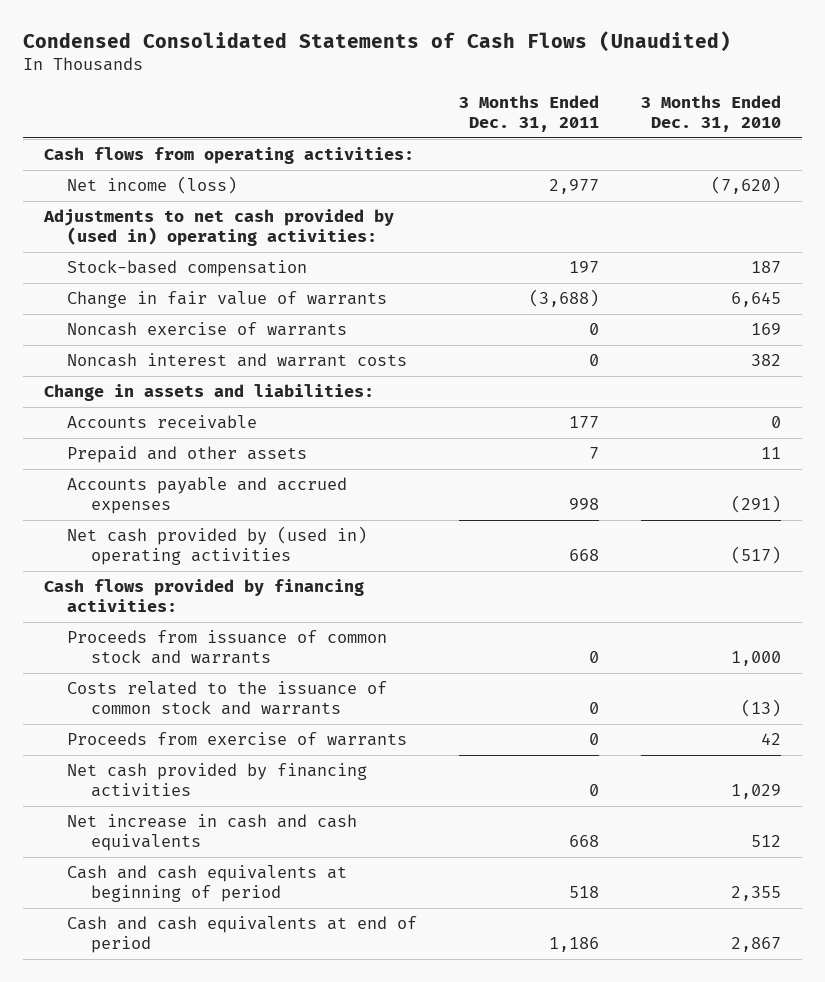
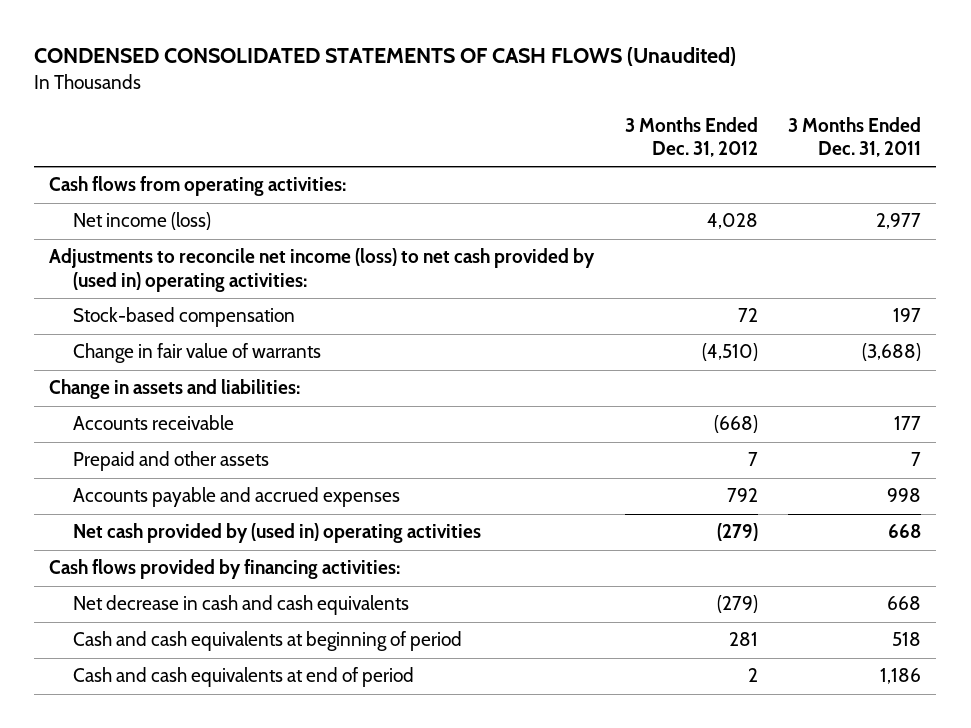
- Condensed Consolidated Statements of Cash Flows (Unaudited)
+ CONDENSED CONSOLIDATED STATEMENTS OF CASH FLOWS (Unaudited)
- | 3 Months Ended Dec. 31, 2011 | 3 Months Ended Dec. 31, 2010
+ | 3 Months Ended Dec. 31, 2012 | 3 Months Ended Dec. 31, 2011
- Adjustments to net cash provided by (used in) operating activities:
+ Adjustments to reconcile net income (loss) to net cash provided by (used in) operating activities:
- Noncash exercise of warrants | 0 | 169
- Noncash interest and warrant costs | 0 | 382
- Proceeds from issuance of common stock and warrants | 0 | 1,000
- Costs related to the issuance of common stock and warrants | 0 | (13)
- Proceeds from exercise of warrants | 0 | 42
- Net cash provided by financing activities | 0 | 1,029
- Net increase in cash and cash equivalents | 668 | 512
+ Net decrease in cash and cash equivalents | (279) | 668

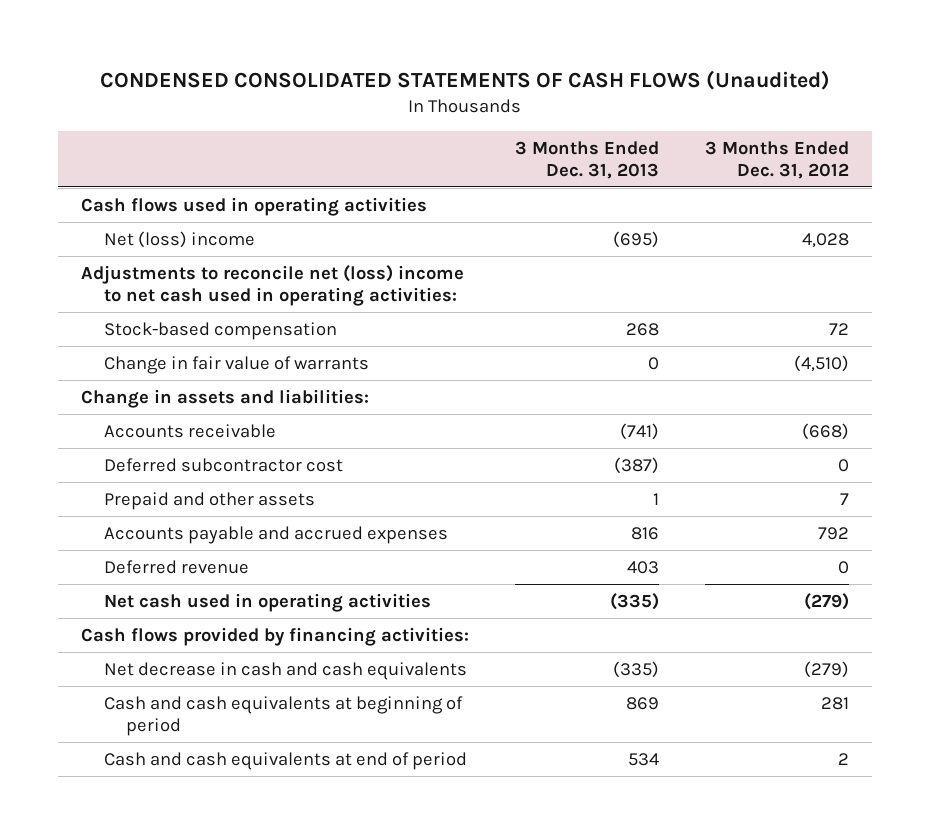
- | 3 Months Ended Dec. 31, 2012 | 3 Months Ended Dec. 31, 2011
+ | 3 Months Ended Dec. 31, 2013 | 3 Months Ended Dec. 31, 2012
- Cash flows from operating activities:
- Net income (loss) | 4,028 | 2,977
- Adjustments to reconcile net income (loss) to net cash provided by (used in) operating activities:
+ Cash flows used in operating activities
+ Net (loss) income | (695) | 4,028
+ Adjustments to reconcile net (loss) income to net cash used in operating activities:
+ Deferred subcontractor cost | (387) | 0
- Net cash provided by (used in) operating activities | (279) | 668
+ Deferred revenue | 403 | 0
+ Net cash used in operating activities | (335) | (279)

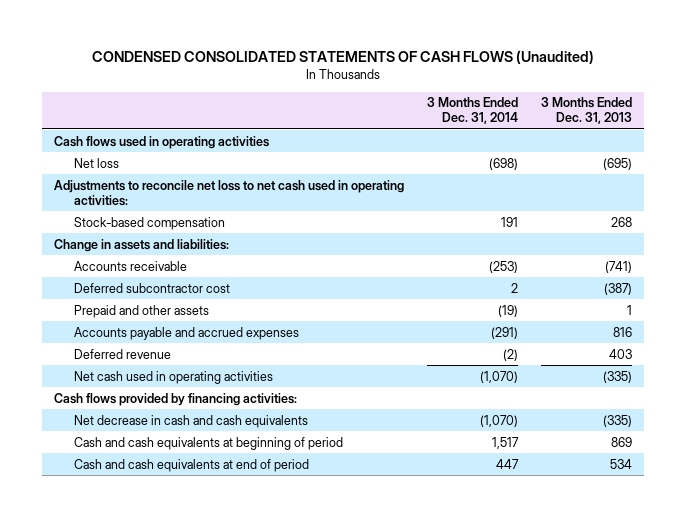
- | 3 Months Ended Dec. 31, 2013 | 3 Months Ended Dec. 31, 2012
+ | 3 Months Ended Dec. 31, 2014 | 3 Months Ended Dec. 31, 2013
- Net (loss) income | (695) | 4,028
- Adjustments to reconcile net (loss) income to net cash used in operating activities:
+ Net loss | (698) | (695)
+ Adjustments to reconcile net loss to net cash used in operating activities:
- Change in fair value of warrants | 0 | (4,510)

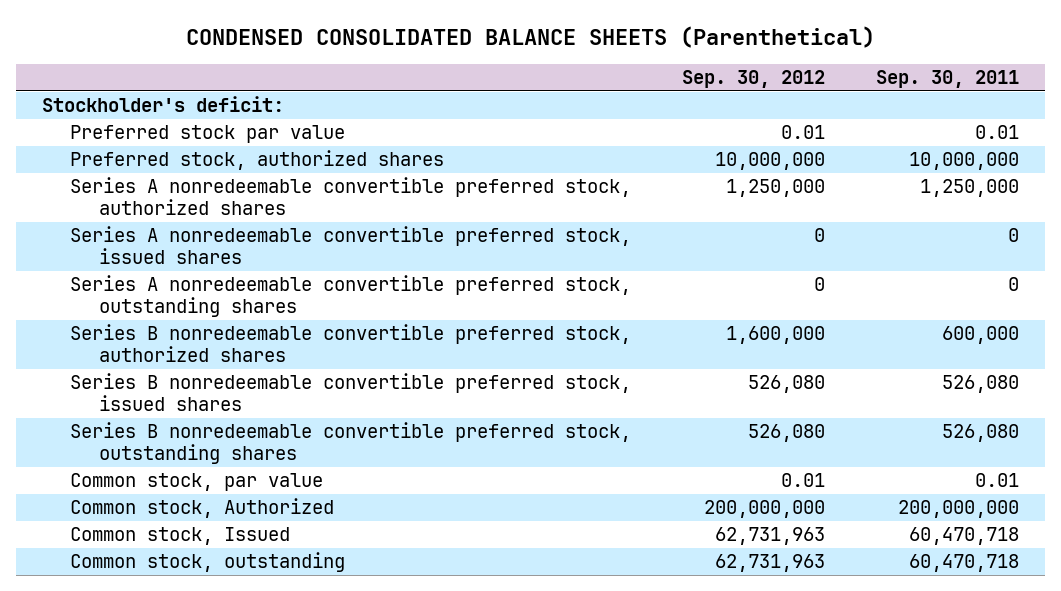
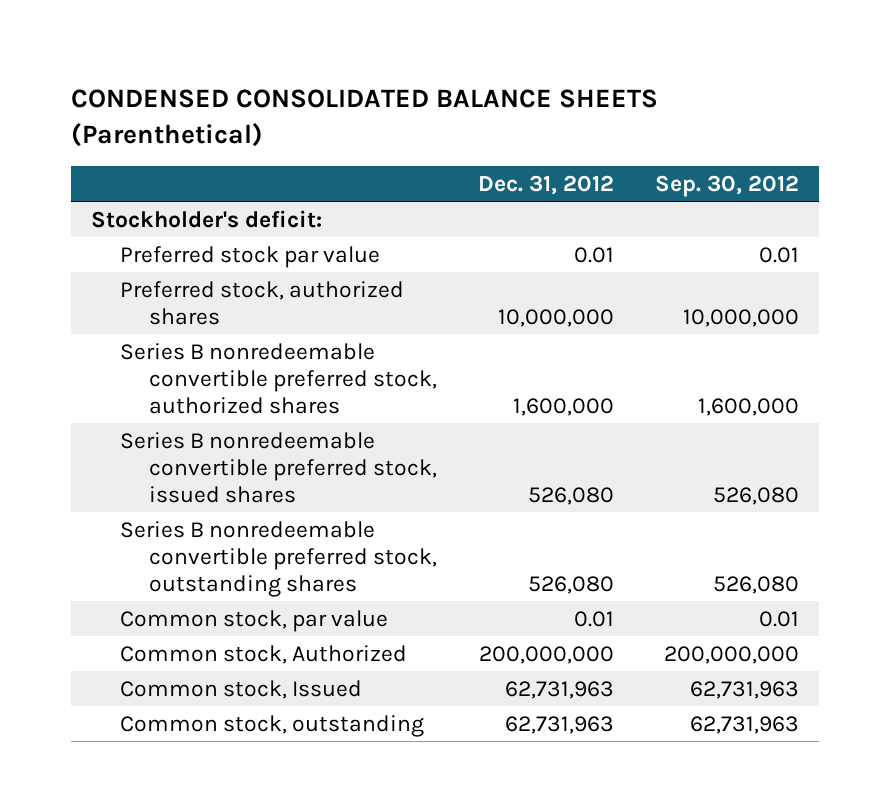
- | Sep. 30, 2012 | Sep. 30, 2011
+ | Dec. 31, 2012 | Sep. 30, 2012
- Series A nonredeemable convertible preferred stock, authorized shares | 1,250,000 | 1,250,000
- Series A nonredeemable convertible preferred stock, issued shares | 0 | 0
- Series A nonredeemable convertible preferred stock, outstanding shares | 0 | 0

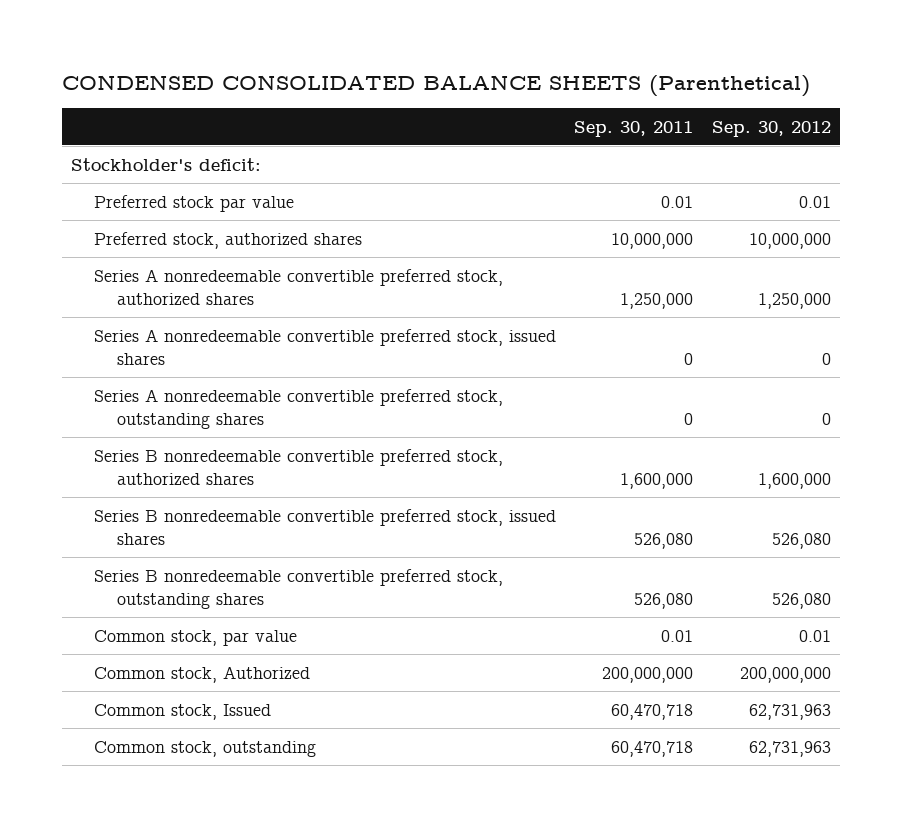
- | Dec. 31, 2012 | Sep. 30, 2012
+ | Sep. 30, 2011 | Sep. 30, 2012
+ Series A nonredeemable convertible preferred stock, authorized shares | 1,250,000 | 1,250,000
+ Series A nonredeemable convertible preferred stock, issued shares | 0 | 0
+ Series A nonredeemable convertible preferred stock, outstanding shares | 0 | 0

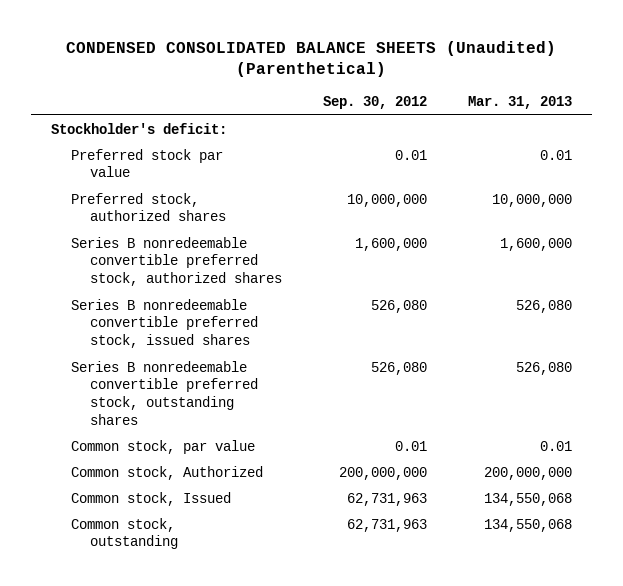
- CONDENSED CONSOLIDATED BALANCE SHEETS (Parenthetical)
+ CONDENSED CONSOLIDATED BALANCE SHEETS (Unaudited) (Parenthetical)
- | Sep. 30, 2011 | Sep. 30, 2012
+ | Sep. 30, 2012 | Mar. 31, 2013
- Series A nonredeemable convertible preferred stock, authorized shares | 1,250,000 | 1,250,000
- Series A nonredeemable convertible preferred stock, issued shares | 0 | 0
- Series A nonredeemable convertible preferred stock, outstanding shares | 0 | 0

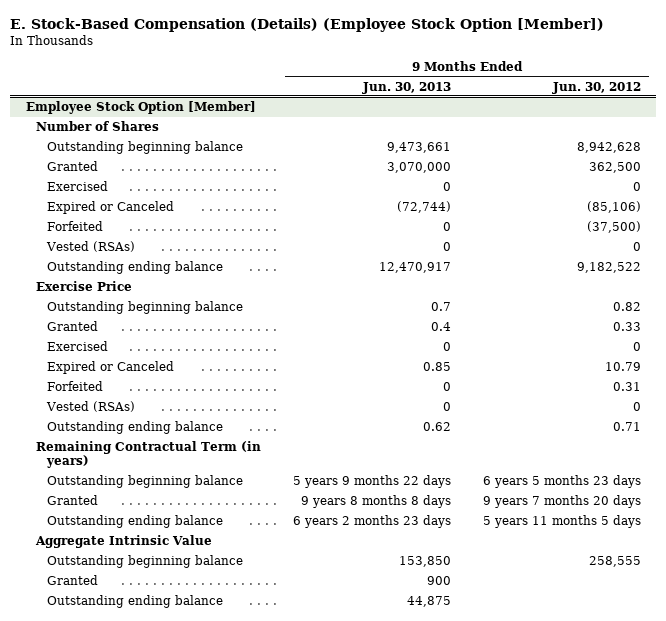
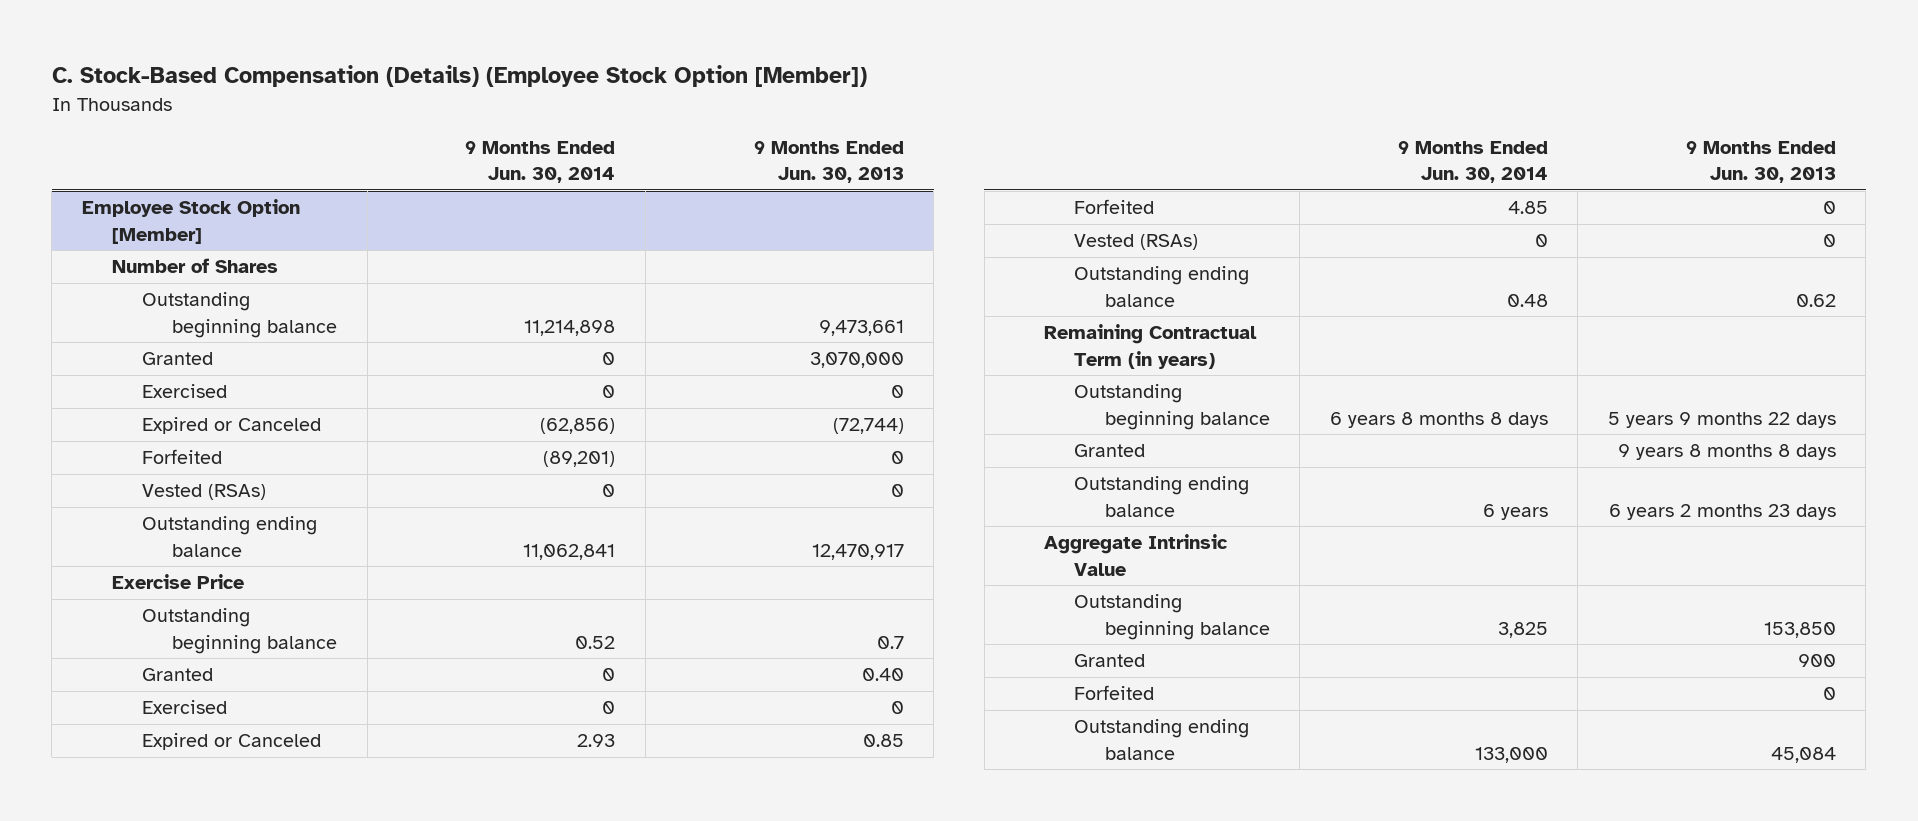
- E. Stock-Based Compensation (Details) (Employee Stock Option [Member])
+ C. Stock-Based Compensation (Details) (Employee Stock Option [Member])
- | 9 Months Ended Jun. 30, 2013 | 9 Months Ended Jun. 30, 2012
+ | 9 Months Ended Jun. 30, 2014 | 9 Months Ended Jun. 30, 2013
@ Employee Stock Option [Member]
- Granted | 0.4 | 0.33
+ Granted | 0 | 0.40
- Outstanding ending balance | 44,875 |
+ Forfeited | | 0
+ Outstanding ending balance | 133,000 | 45,084

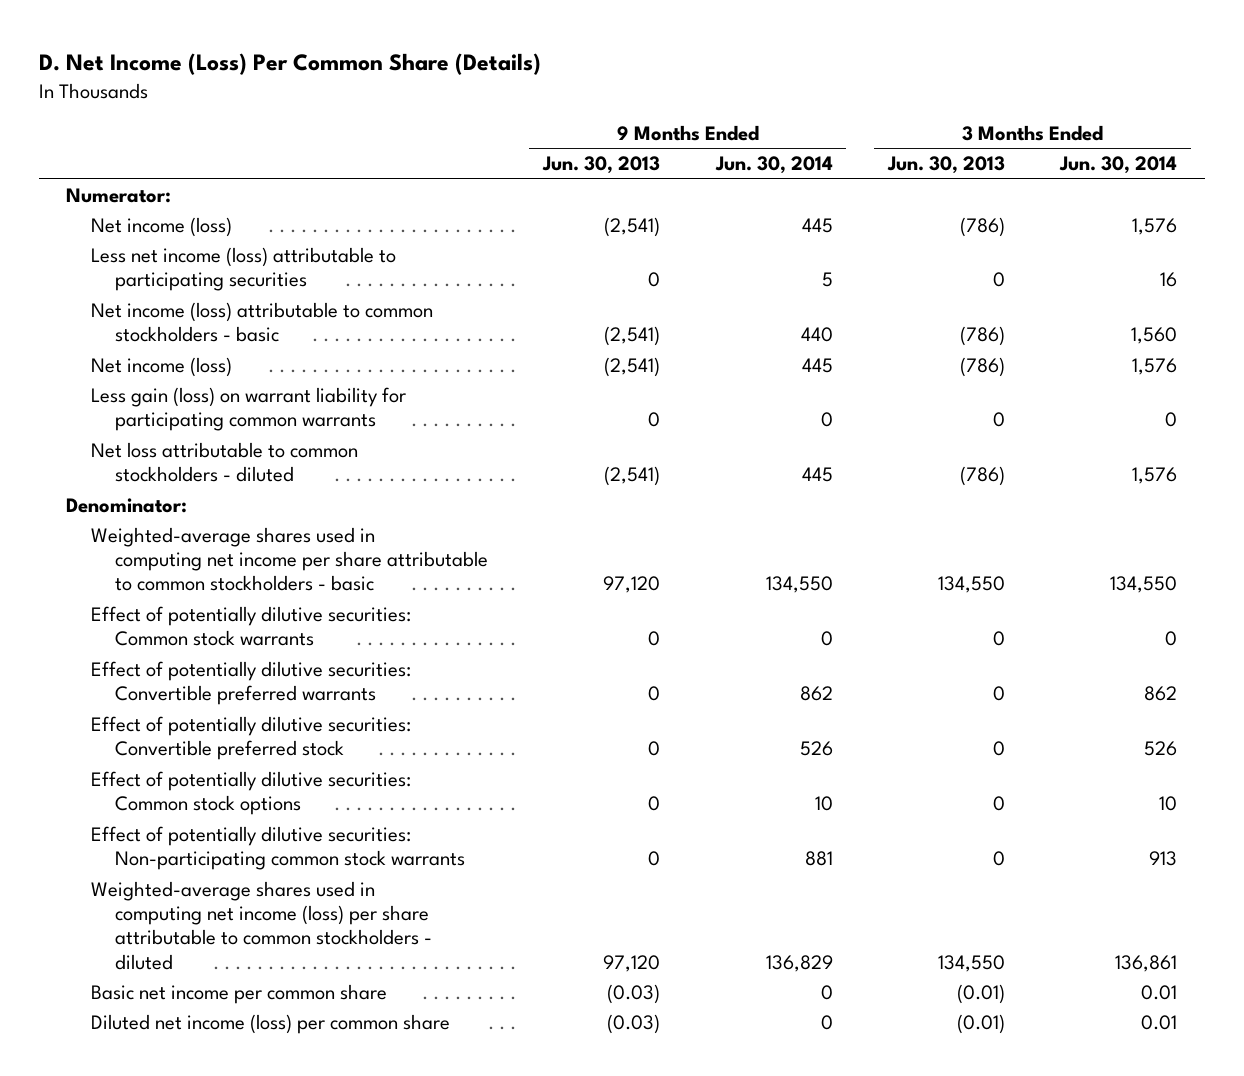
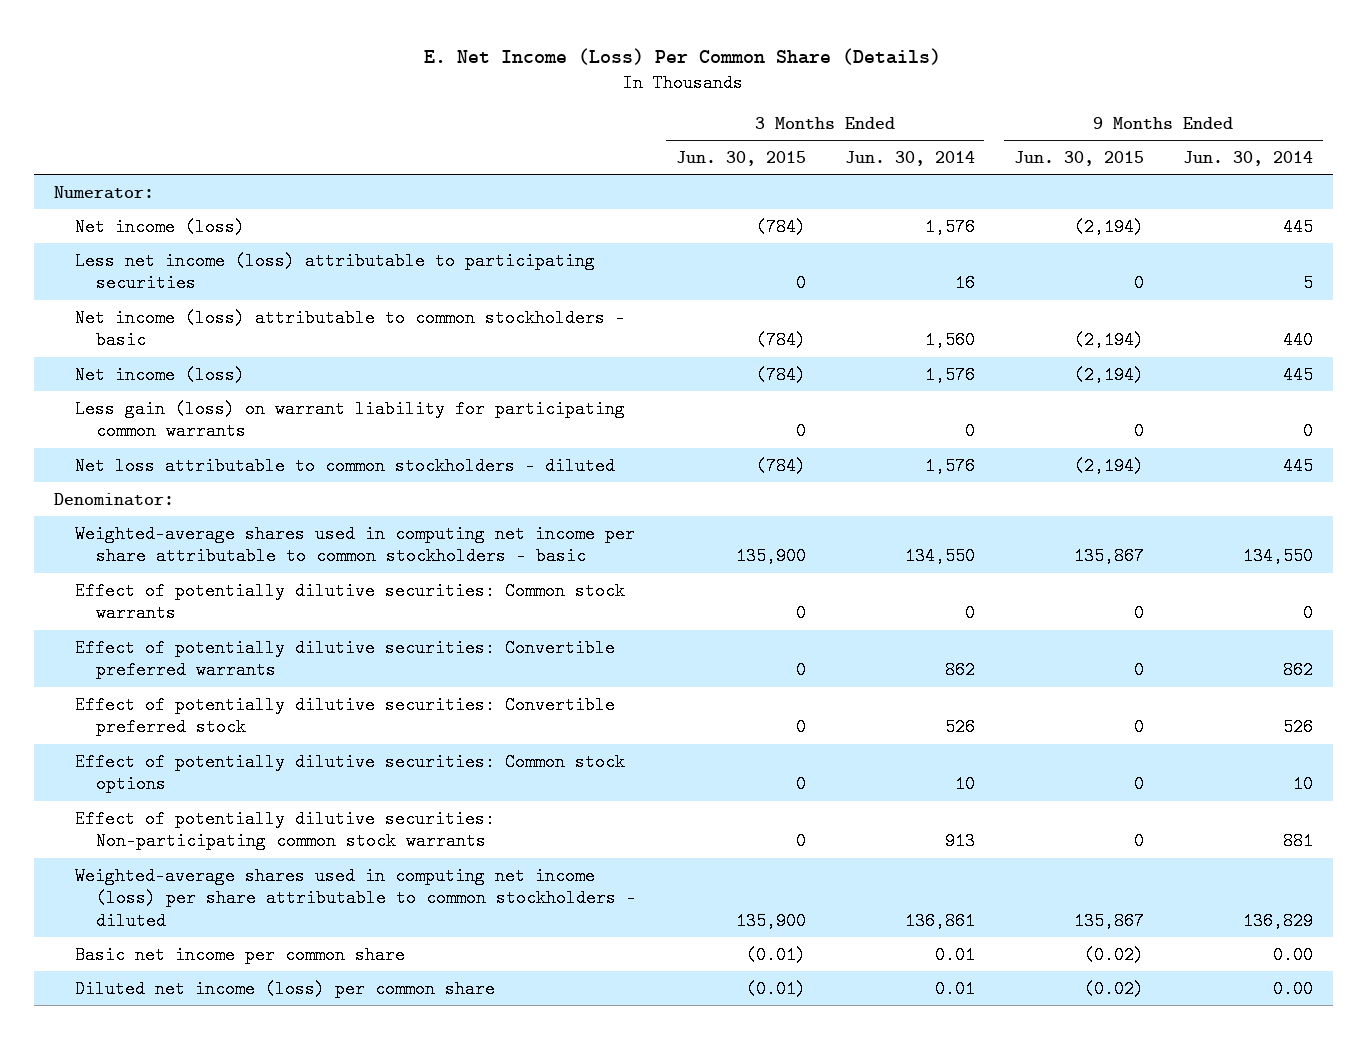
- D. Net Income (Loss) Per Common Share (Details)
+ E. Net Income (Loss) Per Common Share (Details)
- | 9 Months Ended Jun. 30, 2013 | 9 Months Ended Jun. 30, 2014 | 3 Months Ended Jun. 30, 2013 | 3 Months Ended Jun. 30, 2014
+ | 3 Months Ended Jun. 30, 2015 | 3 Months Ended Jun. 30, 2014 | 9 Months Ended Jun. 30, 2015 | 9 Months Ended Jun. 30, 2014
- Basic net income per common share | (0.03) | 0 | (0.01) | 0.01
- Diluted net income (loss) per common share | (0.03) | 0 | (0.01) | 0.01
+ Basic net income per common share | (0.01) | 0.01 | (0.02) | 0.00
+ Diluted net income (loss) per common share | (0.01) | 0.01 | (0.02) | 0.00

